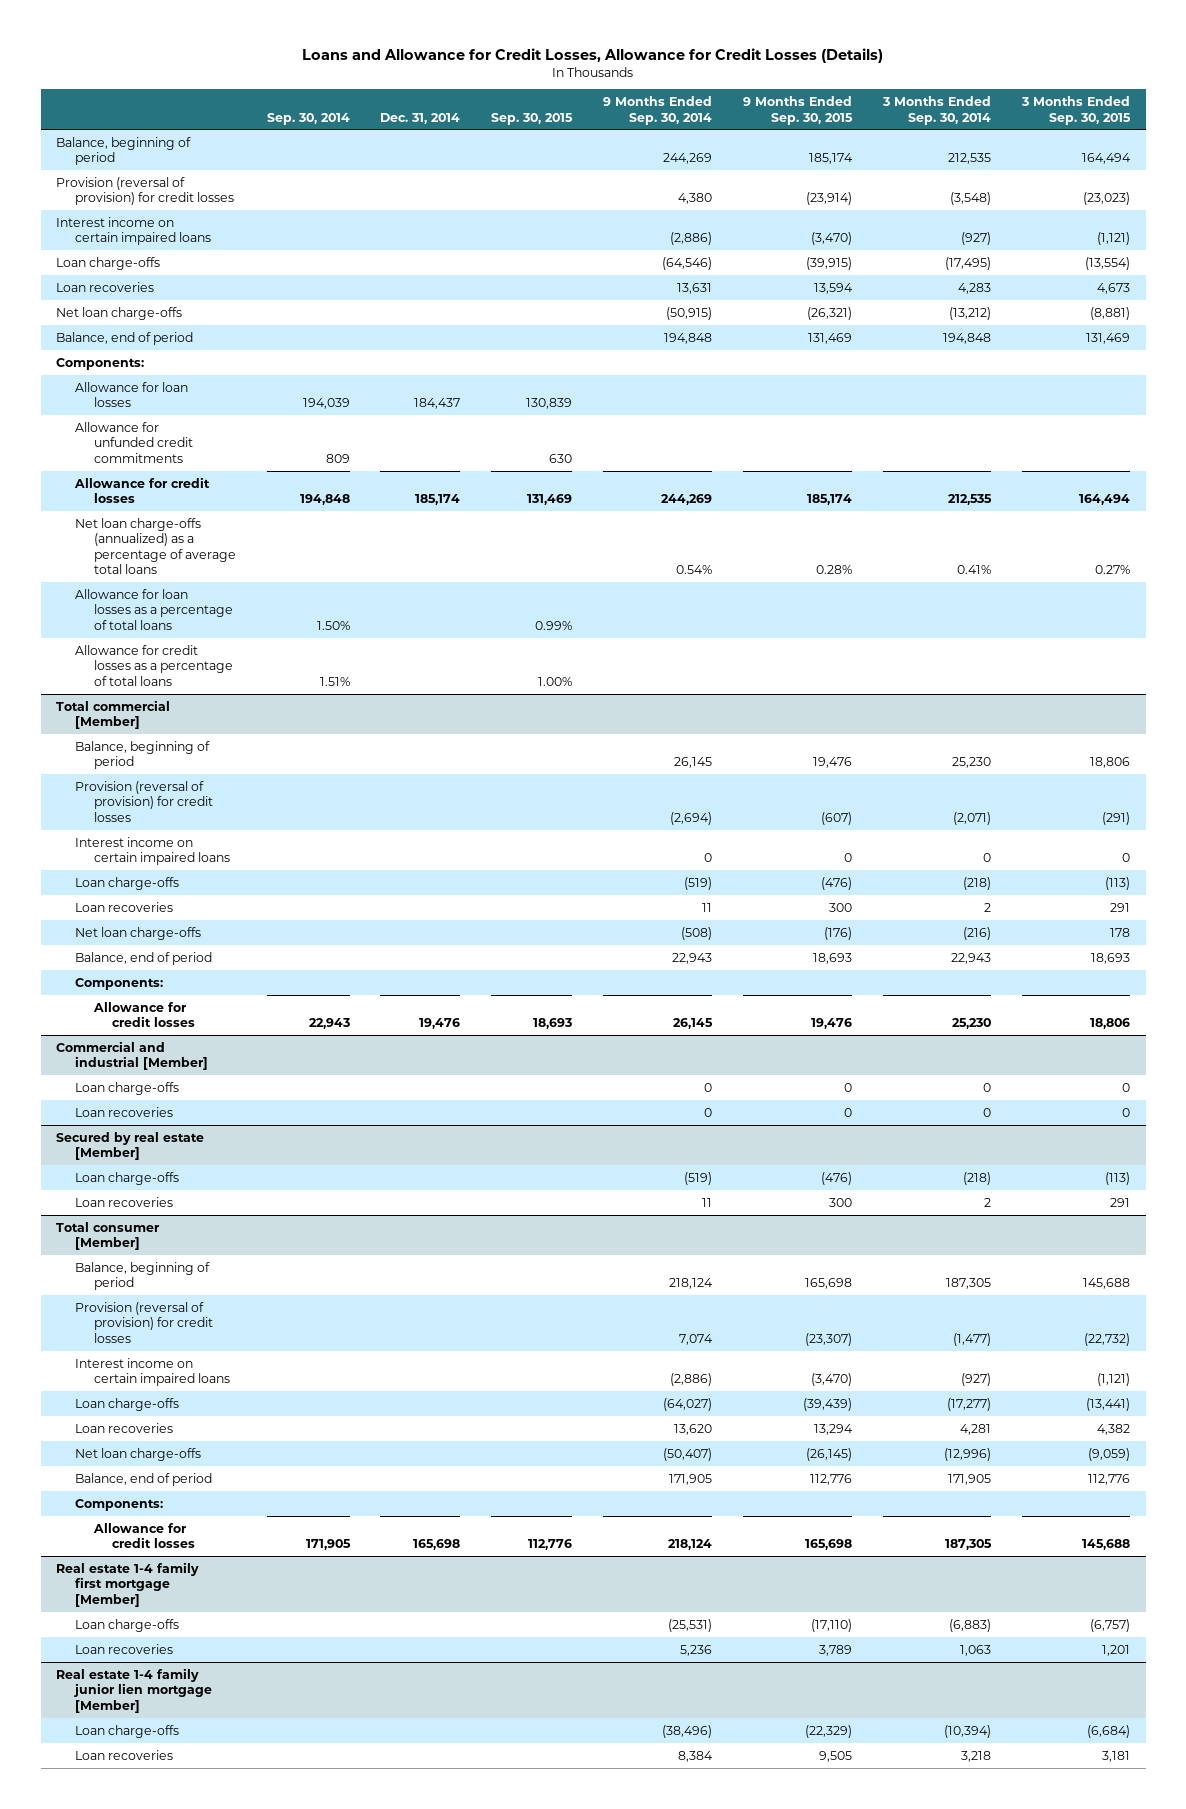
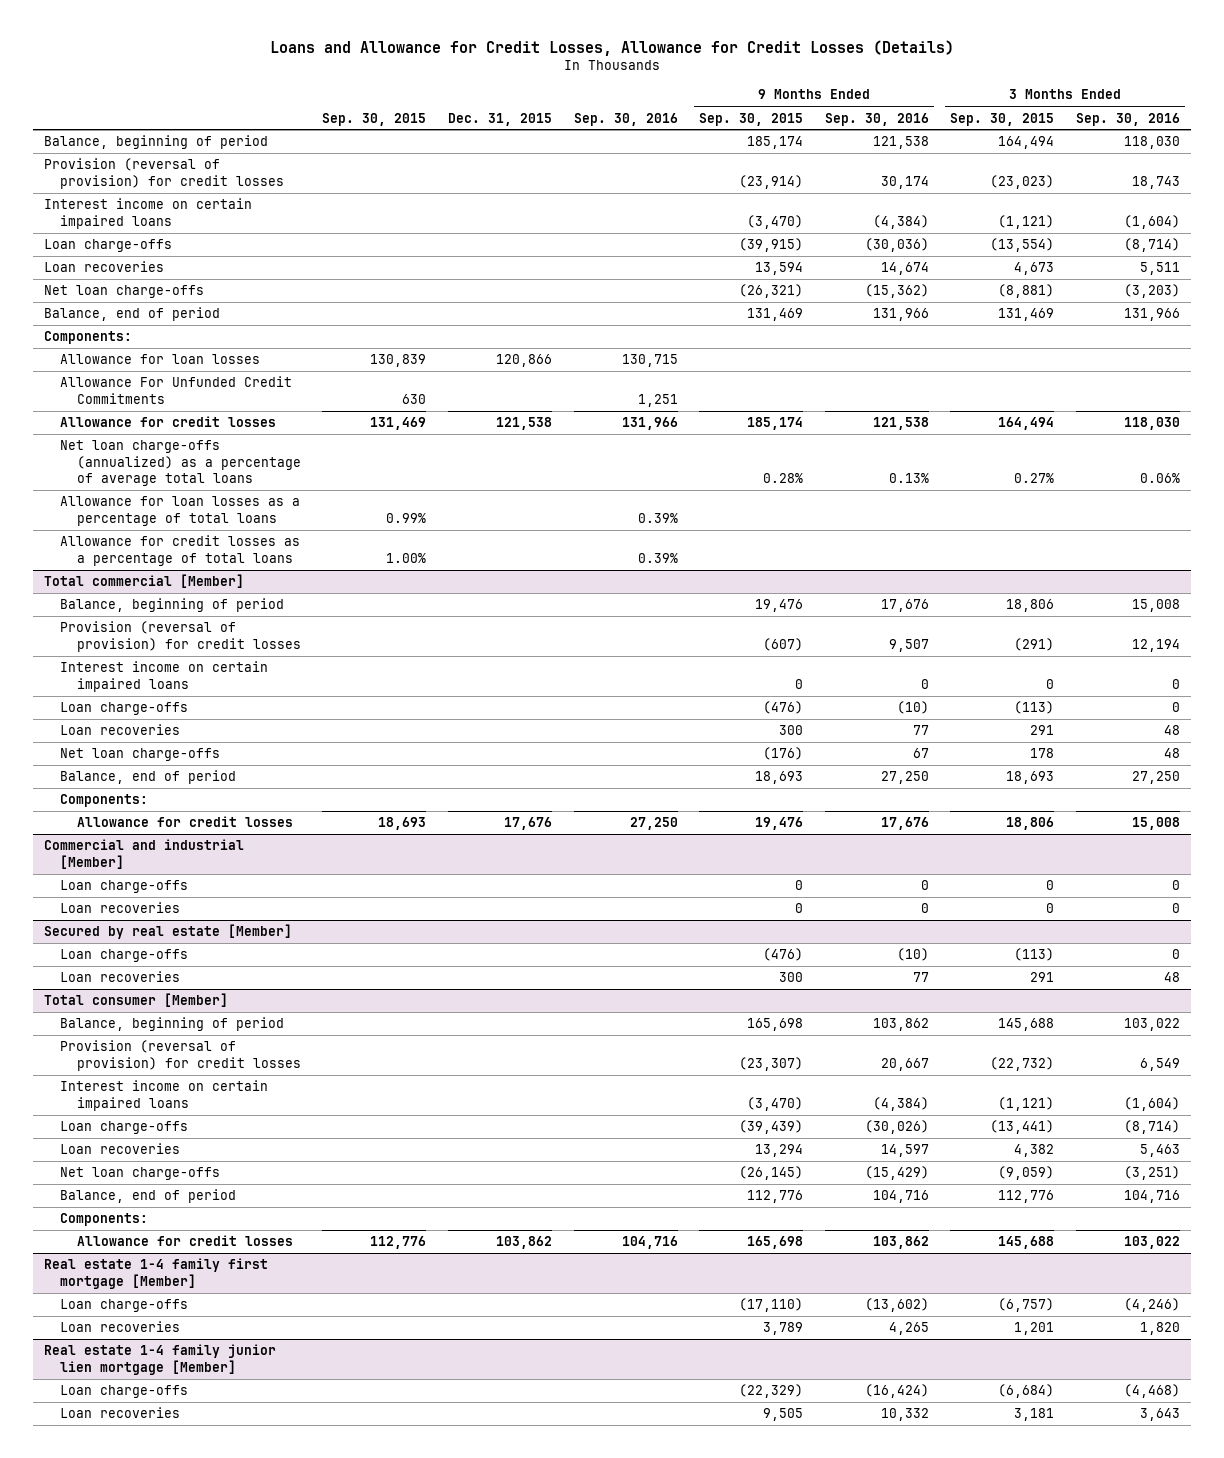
- | Sep. 30, 2014 | Dec. 31, 2014 | Sep. 30, 2015 | 9 Months Ended Sep. 30, 2014 | 9 Months Ended Sep. 30, 2015 | 3 Months Ended Sep. 30, 2014 | 3 Months Ended Sep. 30, 2015
+ | Sep. 30, 2015 | Dec. 31, 2015 | Sep. 30, 2016 | 9 Months Ended Sep. 30, 2015 | 9 Months Ended Sep. 30, 2016 | 3 Months Ended Sep. 30, 2015 | 3 Months Ended Sep. 30, 2016
- Allowance for unfunded credit commitments | 809 | | 630 | | | |
+ Allowance For Unfunded Credit Commitments | 630 | | 1,251 | | | |

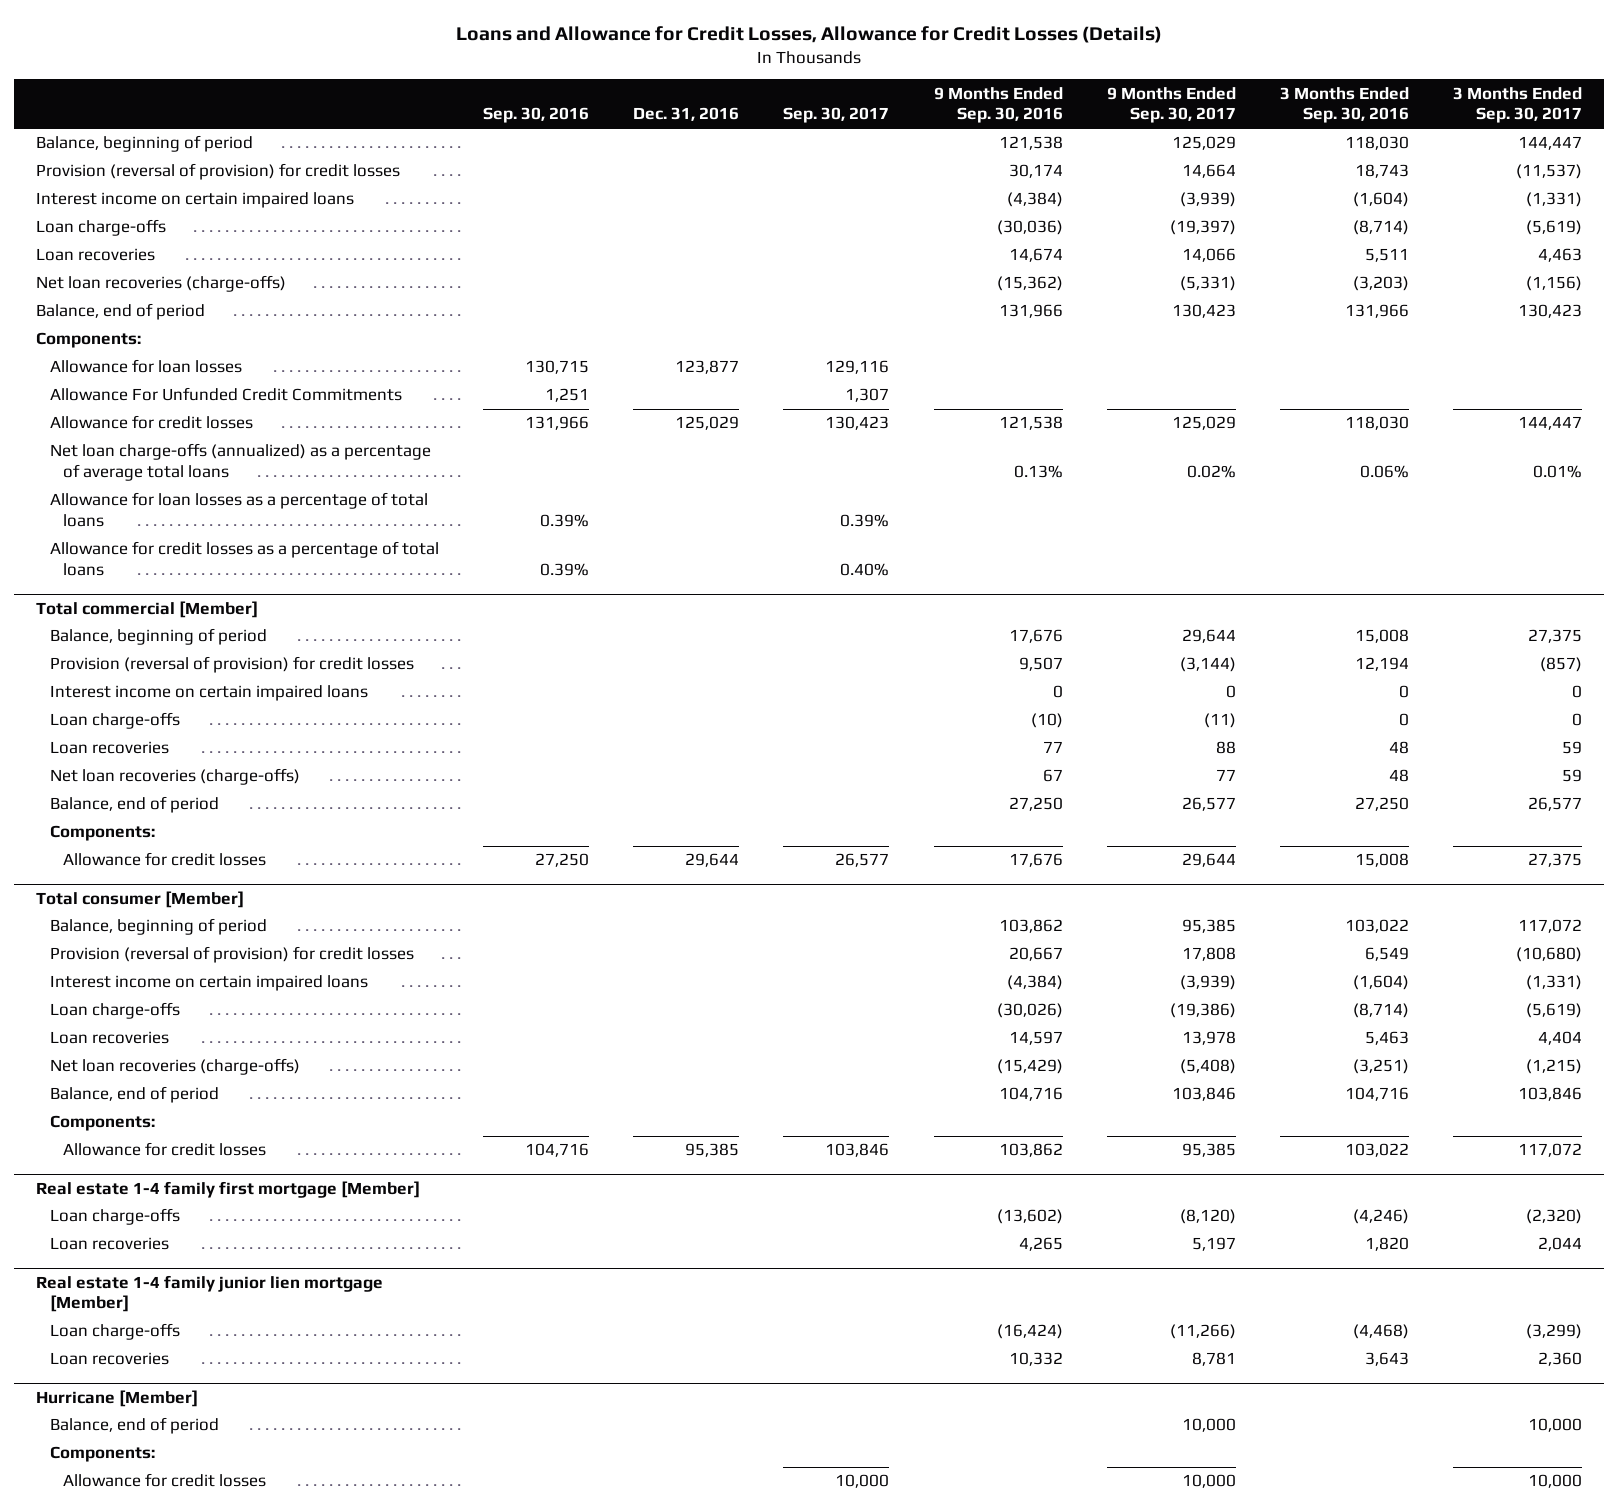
- | Sep. 30, 2015 | Dec. 31, 2015 | Sep. 30, 2016 | 9 Months Ended Sep. 30, 2015 | 9 Months Ended Sep. 30, 2016 | 3 Months Ended Sep. 30, 2015 | 3 Months Ended Sep. 30, 2016
+ | Sep. 30, 2016 | Dec. 31, 2016 | Sep. 30, 2017 | 9 Months Ended Sep. 30, 2016 | 9 Months Ended Sep. 30, 2017 | 3 Months Ended Sep. 30, 2016 | 3 Months Ended Sep. 30, 2017
- Net loan charge-offs | | | | (26,321) | (15,362) | (8,881) | (3,203)
+ Net loan recoveries (charge-offs) | | | | (15,362) | (5,331) | (3,203) | (1,156)
@ Total commercial [Member]
- Net loan charge-offs | | | | (176) | 67 | 178 | 48
+ Net loan recoveries (charge-offs) | | | | 67 | 77 | 48 | 59
- Commercial and industrial [Member]
- Loan charge-offs | | | | 0 | 0 | 0 | 0
- Loan recoveries | | | | 0 | 0 | 0 | 0
- Secured by real estate [Member]
- Loan charge-offs | | | | (476) | (10) | (113) | 0
- Loan recoveries | | | | 300 | 77 | 291 | 48
@ Total consumer [Member]
- Net loan charge-offs | | | | (26,145) | (15,429) | (9,059) | (3,251)
+ Net loan recoveries (charge-offs) | | | | (15,429) | (5,408) | (3,251) | (1,215)
+ Hurricane [Member]
+ Balance, end of period | | | | | 10,000 | | 10,000
+ Components:
+ Allowance for credit losses | | | 10,000 | | 10,000 | | 10,000

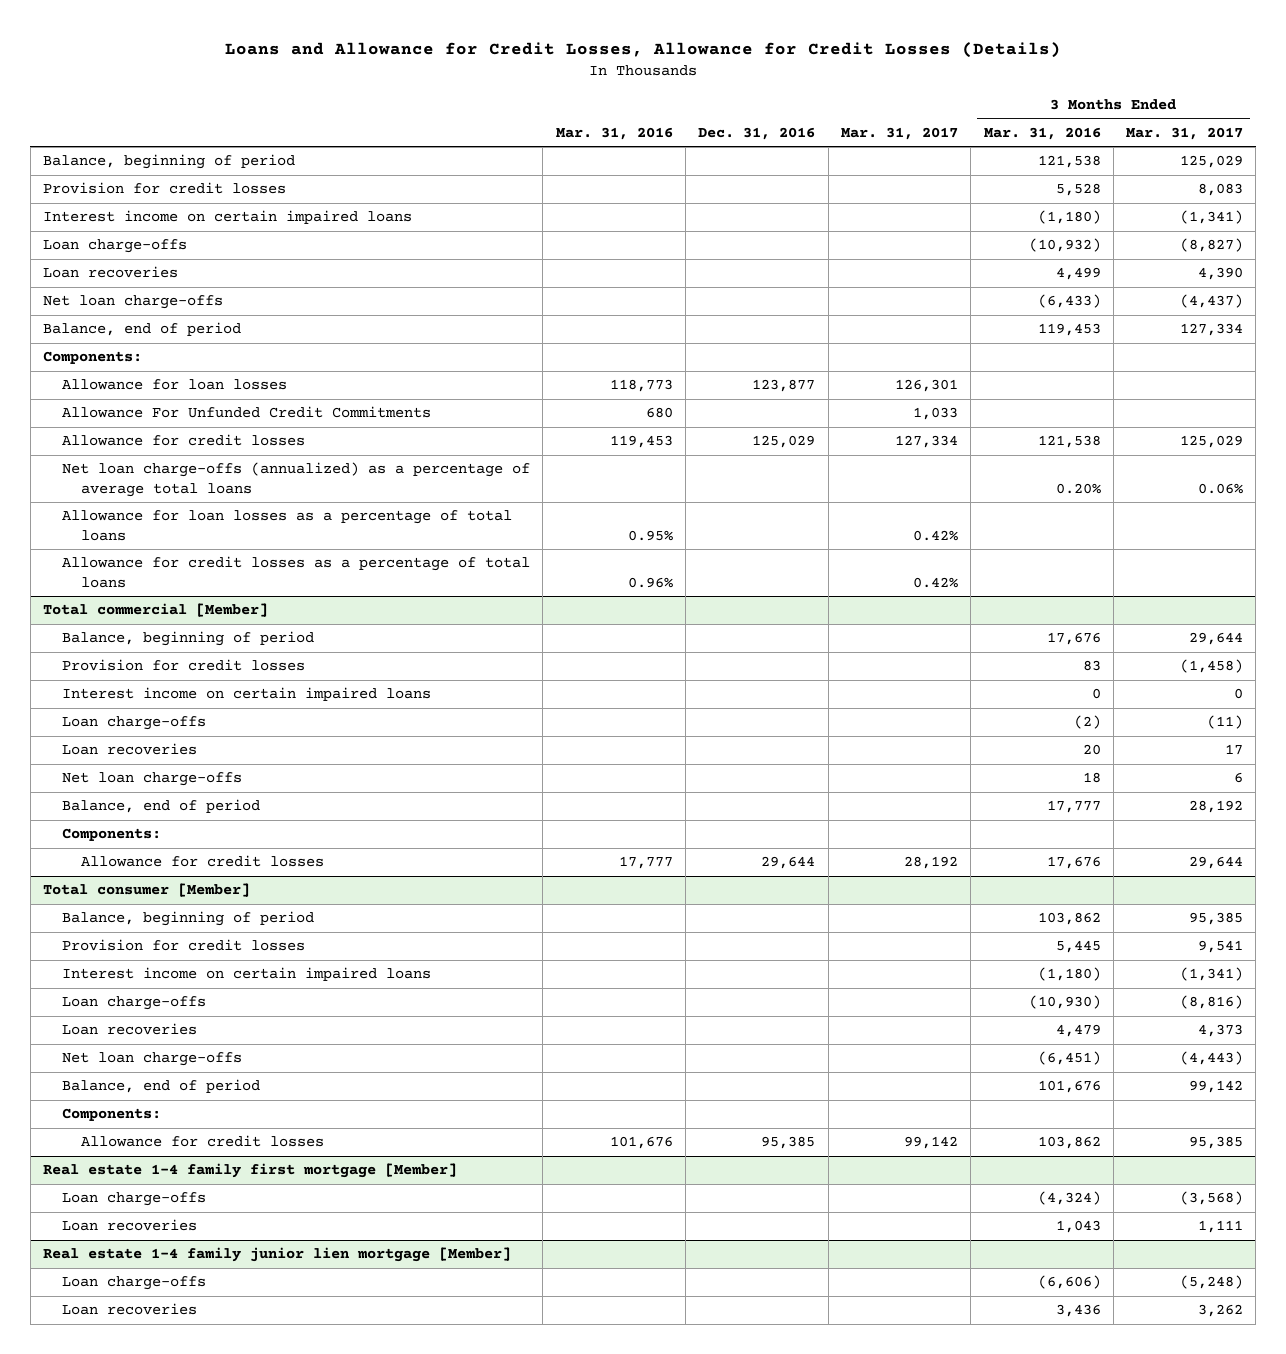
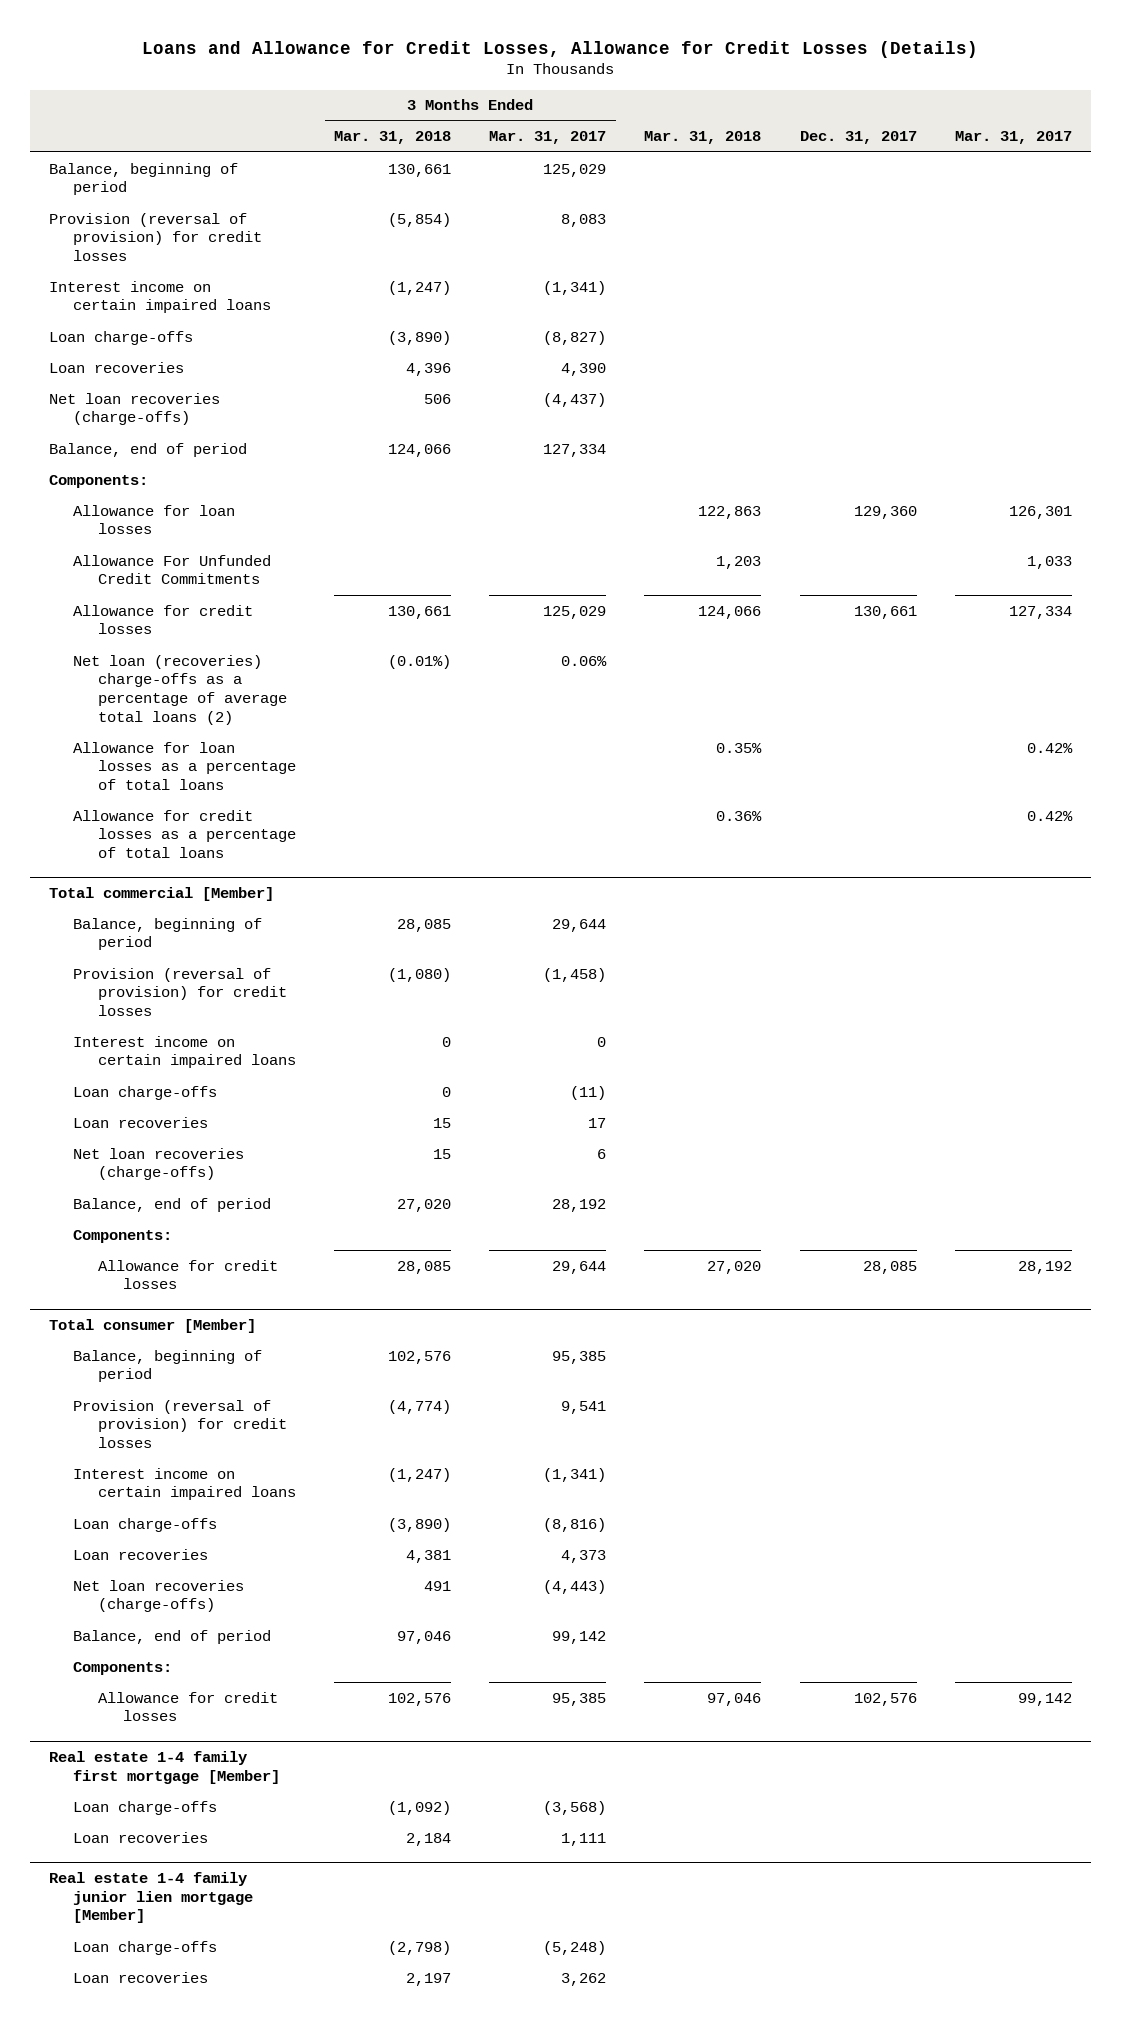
- | Mar. 31, 2016 | Dec. 31, 2016 | Mar. 31, 2017 | 3 Months Ended Mar. 31, 2016 | 3 Months Ended Mar. 31, 2017
+ | 3 Months Ended Mar. 31, 2018 | 3 Months Ended Mar. 31, 2017 | Mar. 31, 2018 | Dec. 31, 2017 | Mar. 31, 2017
- Provision for credit losses | | | | 5,528 | 8,083
+ Provision (reversal of provision) for credit losses | (5,854) | 8,083 | | |
- Net loan charge-offs | | | | (6,433) | (4,437)
+ Net loan recoveries (charge-offs) | 506 | (4,437) | | |
- Net loan charge-offs (annualized) as a percentage of average total loans | | | | 0.20% | 0.06%
+ Net loan (recoveries) charge-offs as a percentage of average total loans (2) | (0.01%) | 0.06% | | |
@ Total commercial [Member]
- Provision for credit losses | | | | 83 | (1,458)
+ Provision (reversal of provision) for credit losses | (1,080) | (1,458) | | |
- Net loan charge-offs | | | | 18 | 6
+ Net loan recoveries (charge-offs) | 15 | 6 | | |
@ Total consumer [Member]
- Provision for credit losses | | | | 5,445 | 9,541
+ Provision (reversal of provision) for credit losses | (4,774) | 9,541 | | |
- Net loan charge-offs | | | | (6,451) | (4,443)
+ Net loan recoveries (charge-offs) | 491 | (4,443) | | |

